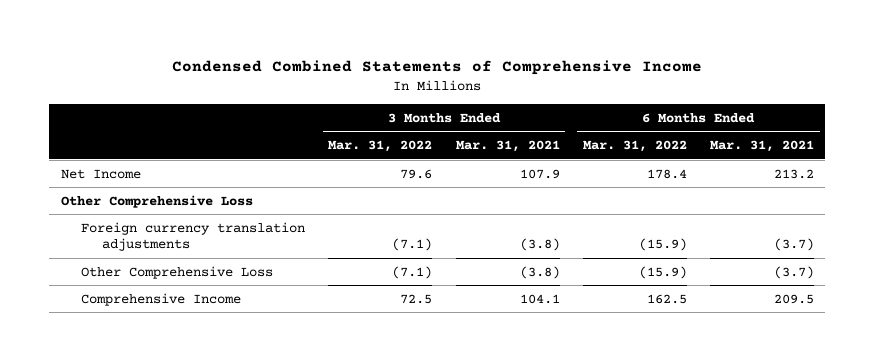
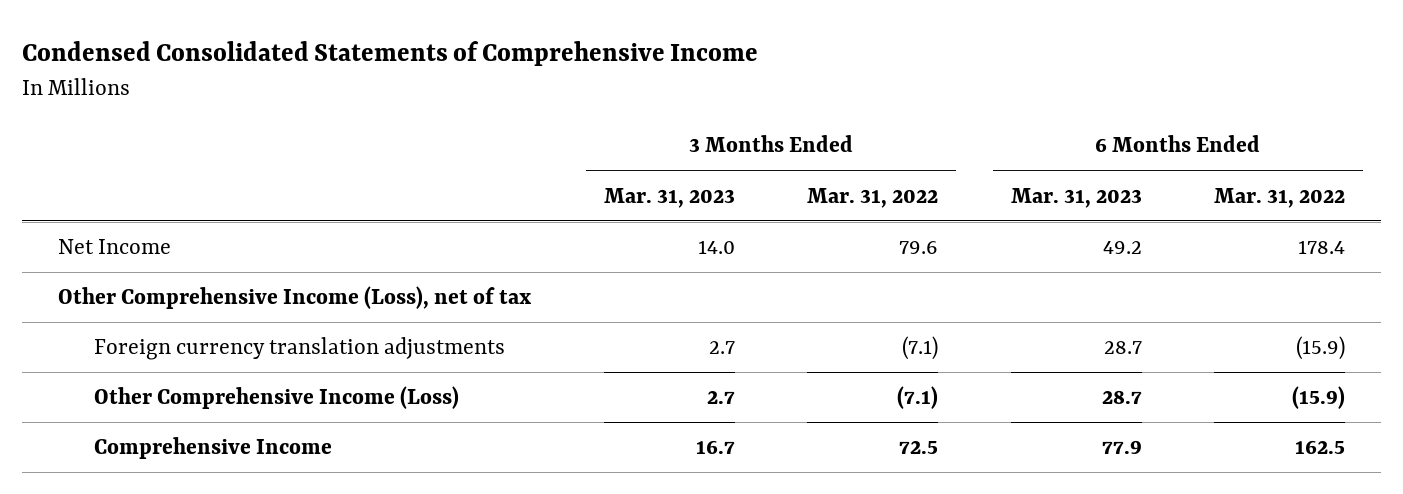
- Condensed Combined Statements of Comprehensive Income
+ Condensed Consolidated Statements of Comprehensive Income
- | 3 Months Ended Mar. 31, 2022 | 3 Months Ended Mar. 31, 2021 | 6 Months Ended Mar. 31, 2022 | 6 Months Ended Mar. 31, 2021
+ | 3 Months Ended Mar. 31, 2023 | 3 Months Ended Mar. 31, 2022 | 6 Months Ended Mar. 31, 2023 | 6 Months Ended Mar. 31, 2022
- Other Comprehensive Loss
+ Other Comprehensive Income (Loss), net of tax
- Other Comprehensive Loss | (7.1) | (3.8) | (15.9) | (3.7)
+ Other Comprehensive Income (Loss) | 2.7 | (7.1) | 28.7 | (15.9)

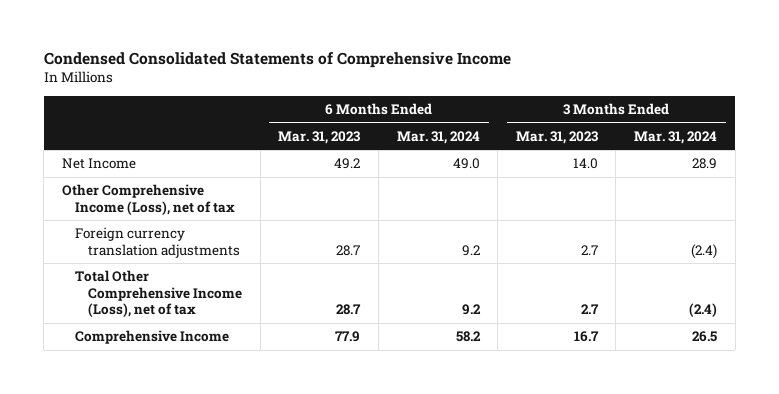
- | 3 Months Ended Mar. 31, 2023 | 3 Months Ended Mar. 31, 2022 | 6 Months Ended Mar. 31, 2023 | 6 Months Ended Mar. 31, 2022
+ | 6 Months Ended Mar. 31, 2023 | 6 Months Ended Mar. 31, 2024 | 3 Months Ended Mar. 31, 2023 | 3 Months Ended Mar. 31, 2024
- Other Comprehensive Income (Loss) | 2.7 | (7.1) | 28.7 | (15.9)
+ Total Other Comprehensive Income (Loss), net of tax | 28.7 | 9.2 | 2.7 | (2.4)

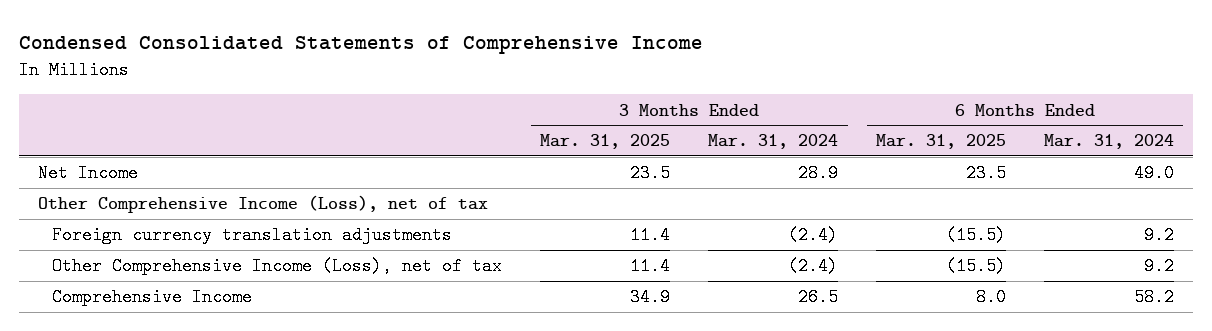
- | 6 Months Ended Mar. 31, 2023 | 6 Months Ended Mar. 31, 2024 | 3 Months Ended Mar. 31, 2023 | 3 Months Ended Mar. 31, 2024
+ | 3 Months Ended Mar. 31, 2025 | 3 Months Ended Mar. 31, 2024 | 6 Months Ended Mar. 31, 2025 | 6 Months Ended Mar. 31, 2024
- Total Other Comprehensive Income (Loss), net of tax | 28.7 | 9.2 | 2.7 | (2.4)
+ Other Comprehensive Income (Loss), net of tax | 11.4 | (2.4) | (15.5) | 9.2

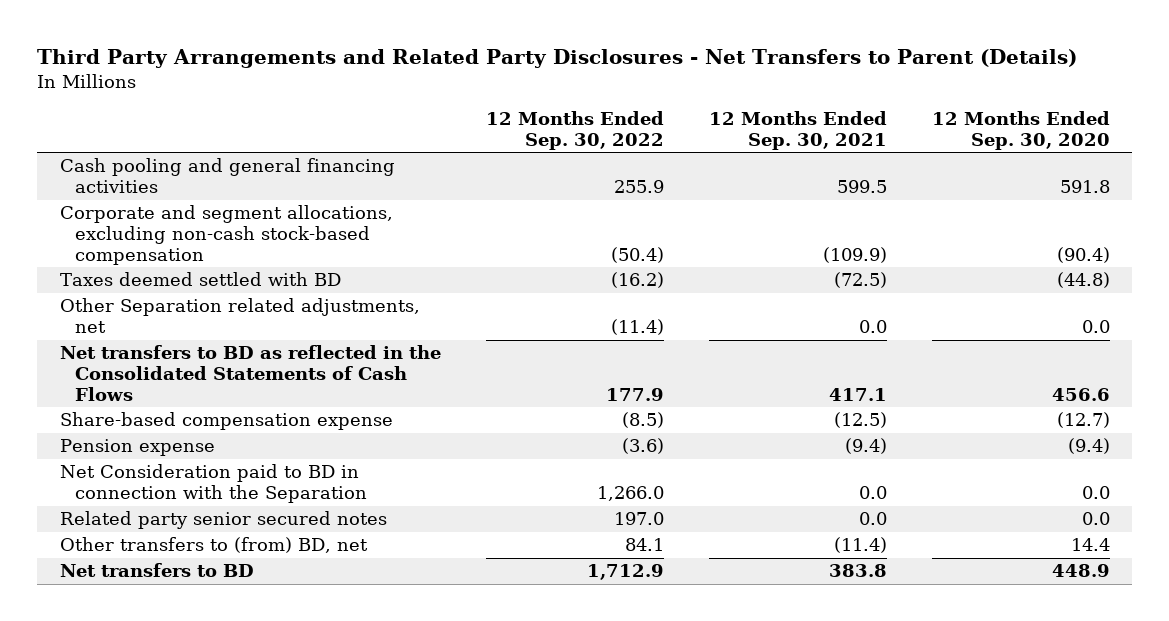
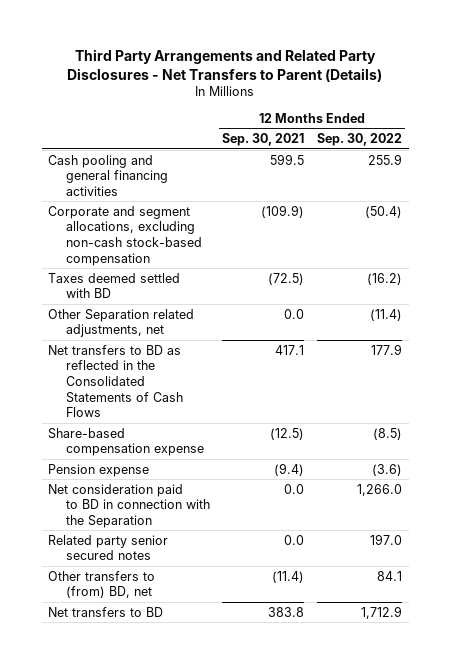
- | 12 Months Ended Sep. 30, 2022 | 12 Months Ended Sep. 30, 2021 | 12 Months Ended Sep. 30, 2020
+ | 12 Months Ended Sep. 30, 2021 | 12 Months Ended Sep. 30, 2022
- Net Consideration paid to BD in connection with the Separation | 1,266.0 | 0.0 | 0.0
+ Net consideration paid to BD in connection with the Separation | 0.0 | 1,266.0

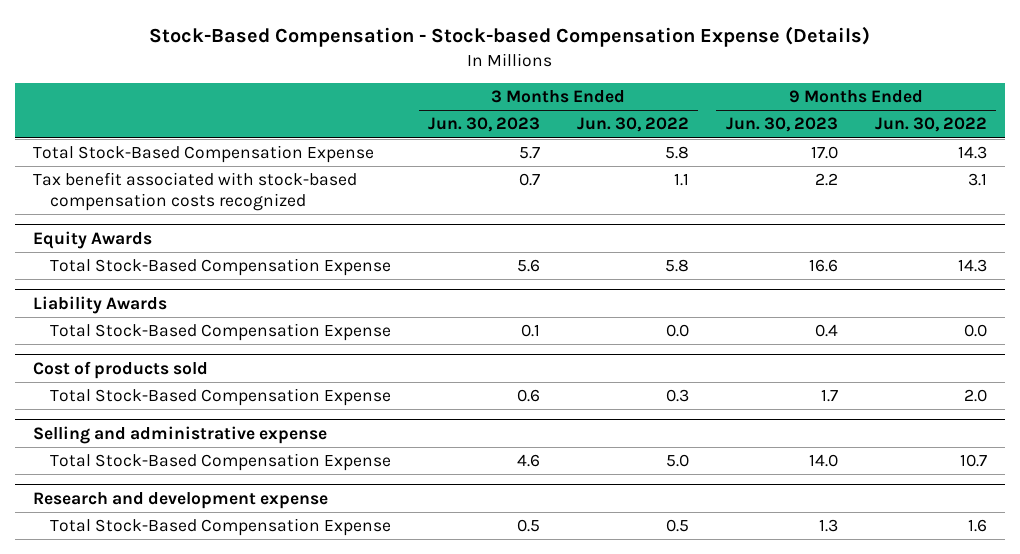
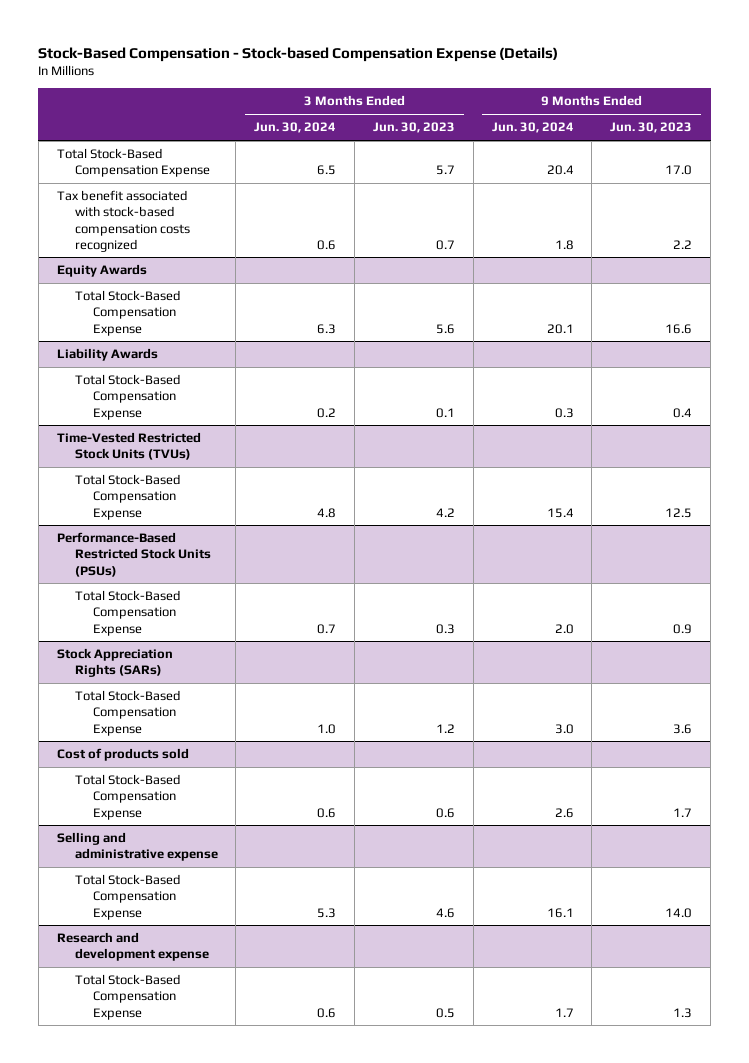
- | 3 Months Ended Jun. 30, 2023 | 3 Months Ended Jun. 30, 2022 | 9 Months Ended Jun. 30, 2023 | 9 Months Ended Jun. 30, 2022
+ | 3 Months Ended Jun. 30, 2024 | 3 Months Ended Jun. 30, 2023 | 9 Months Ended Jun. 30, 2024 | 9 Months Ended Jun. 30, 2023
+ Time-Vested Restricted Stock Units (TVUs)
+ Total Stock-Based Compensation Expense | 4.8 | 4.2 | 15.4 | 12.5
+ Performance-Based Restricted Stock Units (PSUs)
+ Total Stock-Based Compensation Expense | 0.7 | 0.3 | 2.0 | 0.9
+ Stock Appreciation Rights (SARs)
+ Total Stock-Based Compensation Expense | 1.0 | 1.2 | 3.0 | 3.6

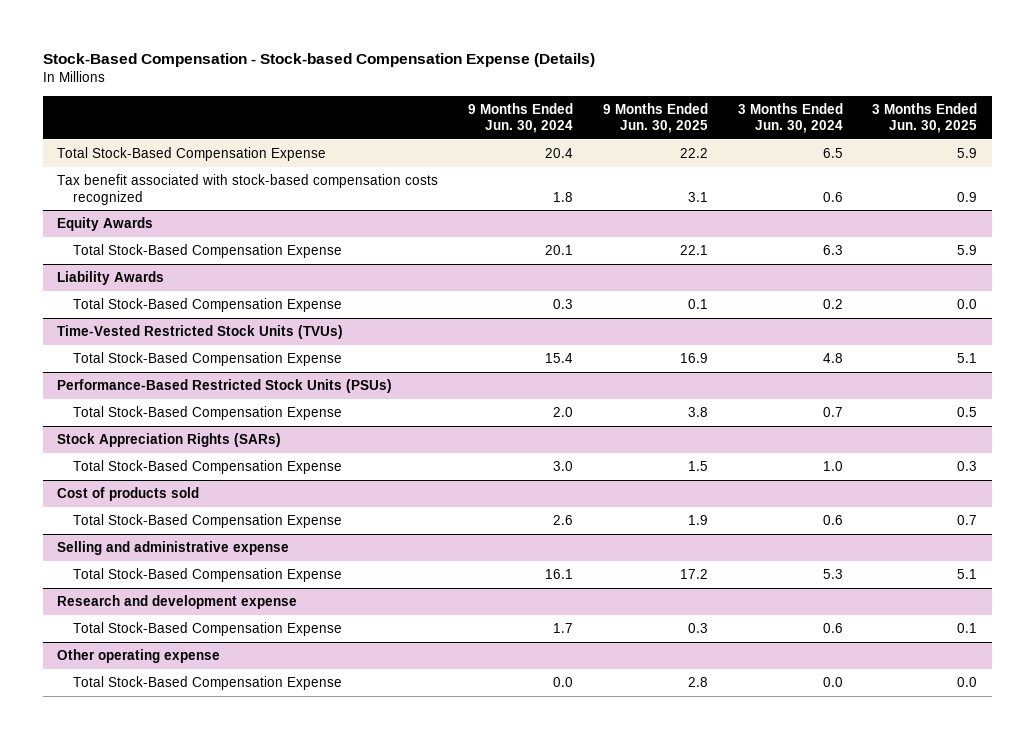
- | 3 Months Ended Jun. 30, 2024 | 3 Months Ended Jun. 30, 2023 | 9 Months Ended Jun. 30, 2024 | 9 Months Ended Jun. 30, 2023
+ | 9 Months Ended Jun. 30, 2024 | 9 Months Ended Jun. 30, 2025 | 3 Months Ended Jun. 30, 2024 | 3 Months Ended Jun. 30, 2025
+ Other operating expense
+ Total Stock-Based Compensation Expense | 0.0 | 2.8 | 0.0 | 0.0

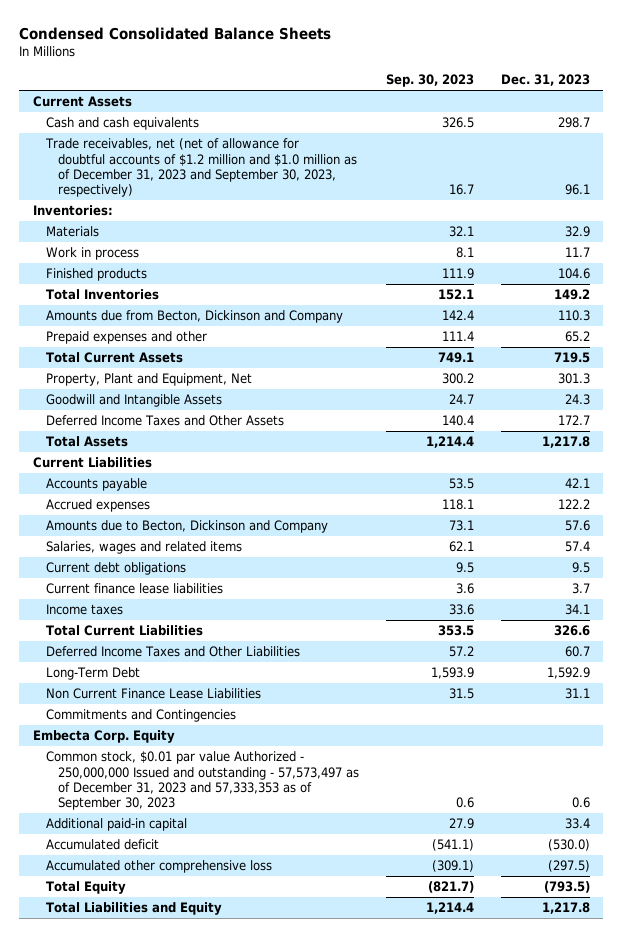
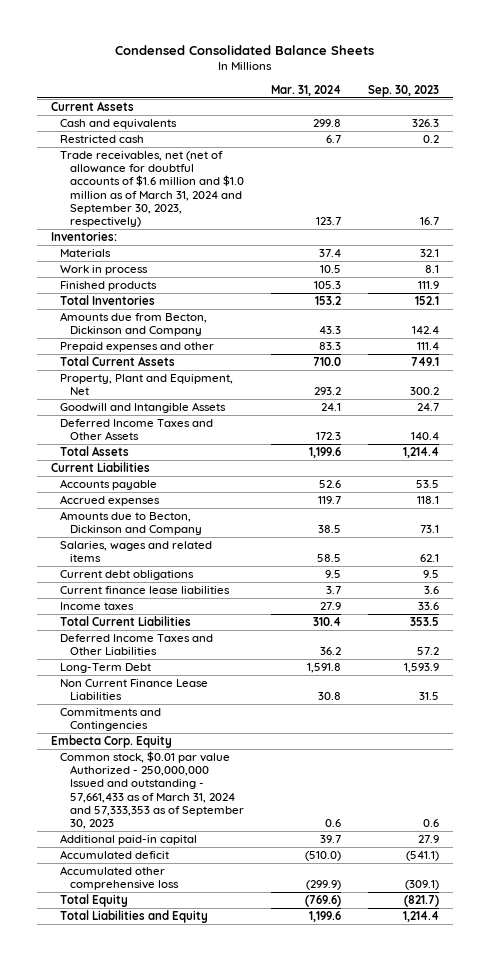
- | Sep. 30, 2023 | Dec. 31, 2023
+ | Mar. 31, 2024 | Sep. 30, 2023
- Cash and cash equivalents | 326.5 | 298.7
- Trade receivables, net (net of allowance for doubtful accounts of $1.2 million and $1.0 million as of December 31, 2023 and September 30, 2023, respectively) | 16.7 | 96.1
+ Cash and equivalents | 299.8 | 326.3
+ Restricted cash | 6.7 | 0.2
+ Trade receivables, net (net of allowance for doubtful accounts of $1.6 million and $1.0 million as of March 31, 2024 and September 30, 2023, respectively) | 123.7 | 16.7
- Common stock, $0.01 par value Authorized - 250,000,000 Issued and outstanding - 57,573,497 as of December 31, 2023 and 57,333,353 as of September 30, 2023 | 0.6 | 0.6
+ Common stock, $0.01 par value Authorized - 250,000,000 Issued and outstanding - 57,661,433 as of March 31, 2024 and 57,333,353 as of September 30, 2023 | 0.6 | 0.6

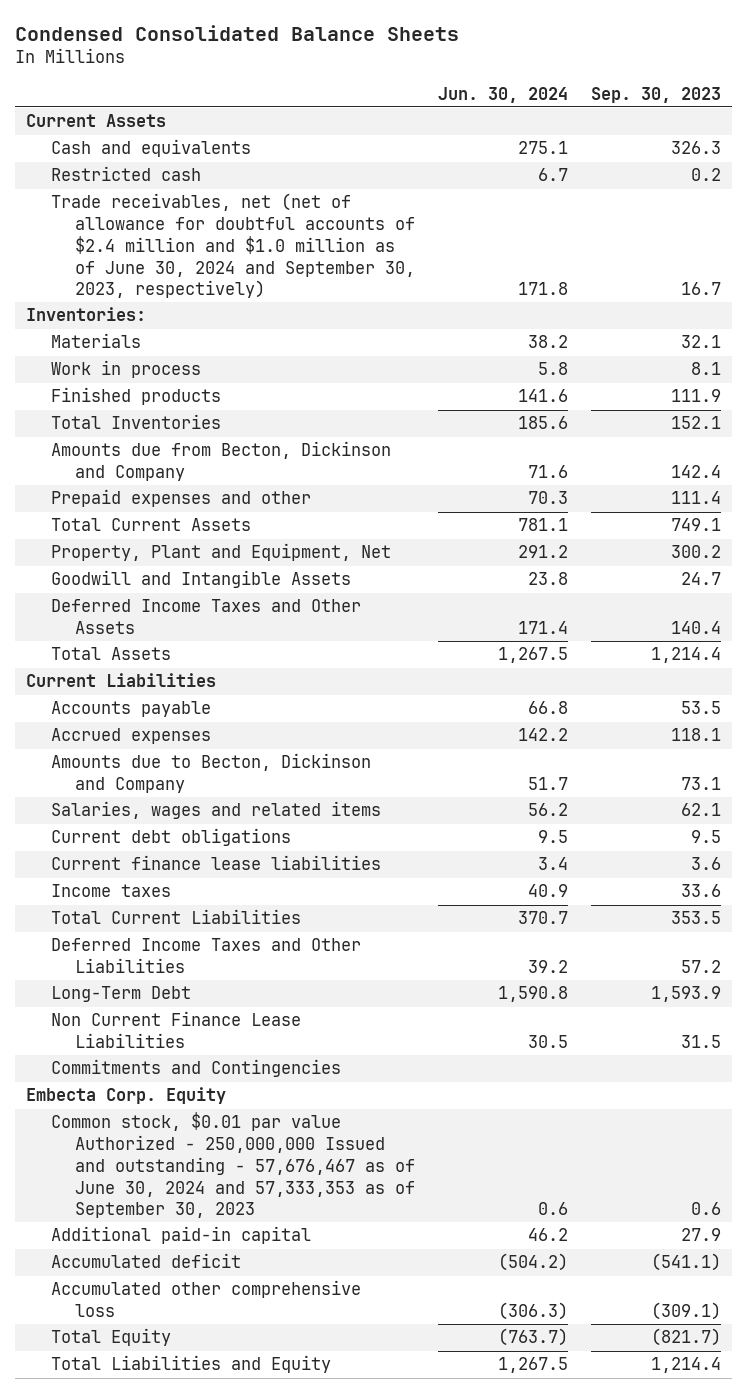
- | Mar. 31, 2024 | Sep. 30, 2023
+ | Jun. 30, 2024 | Sep. 30, 2023
- Trade receivables, net (net of allowance for doubtful accounts of $1.6 million and $1.0 million as of March 31, 2024 and September 30, 2023, respectively) | 123.7 | 16.7
+ Trade receivables, net (net of allowance for doubtful accounts of $2.4 million and $1.0 million as of June 30, 2024 and September 30, 2023, respectively) | 171.8 | 16.7
- Common stock, $0.01 par value Authorized - 250,000,000 Issued and outstanding - 57,661,433 as of March 31, 2024 and 57,333,353 as of September 30, 2023 | 0.6 | 0.6
+ Common stock, $0.01 par value Authorized - 250,000,000 Issued and outstanding - 57,676,467 as of June 30, 2024 and 57,333,353 as of September 30, 2023 | 0.6 | 0.6

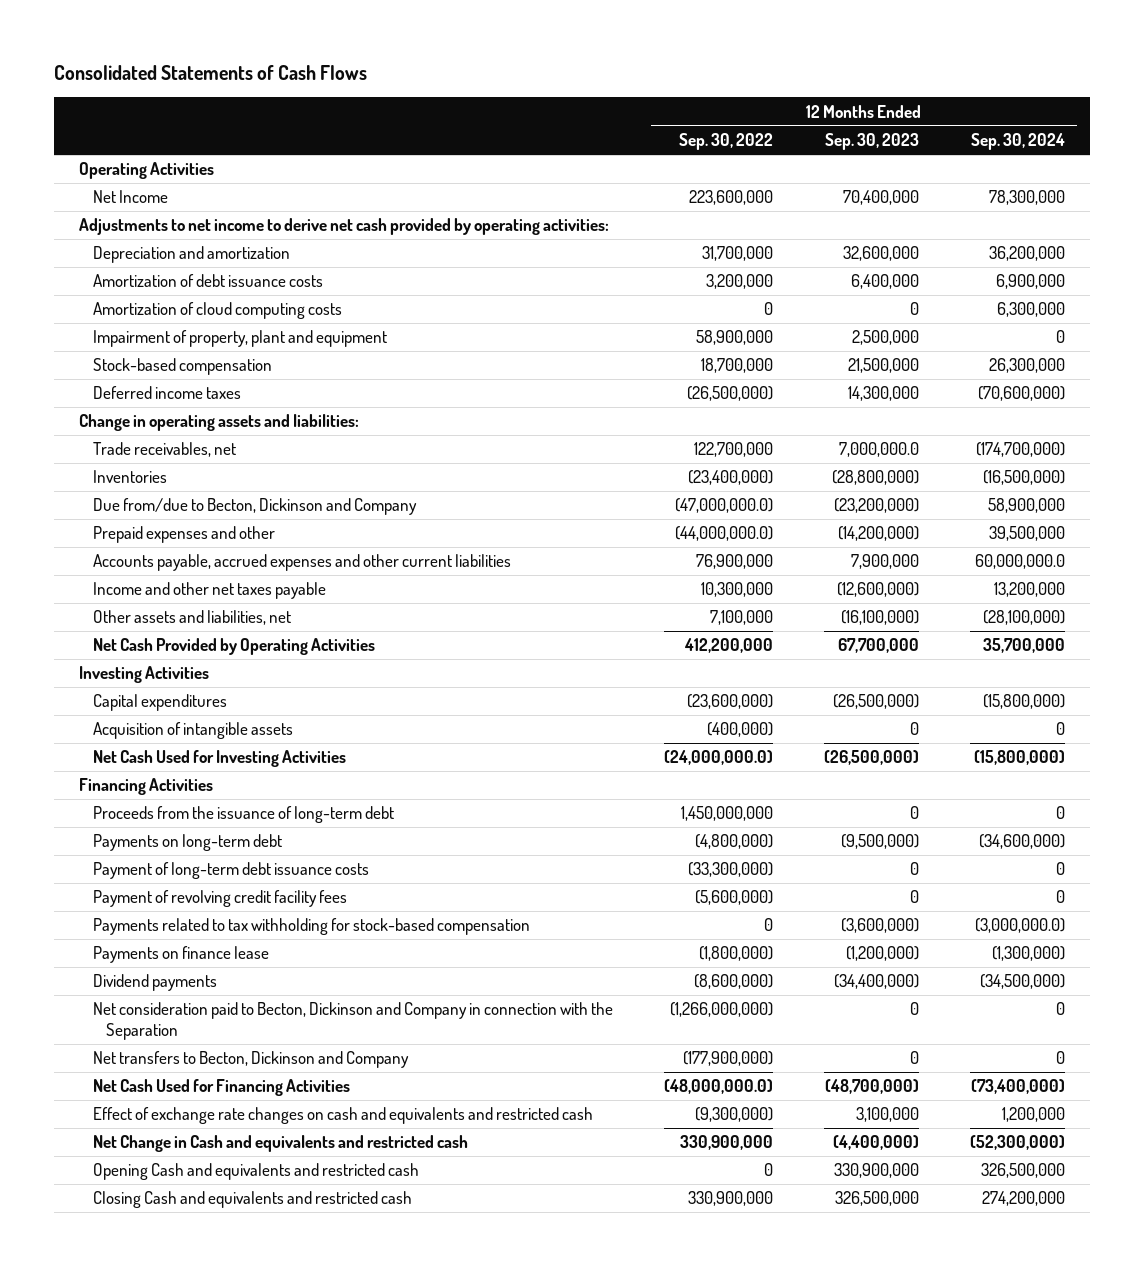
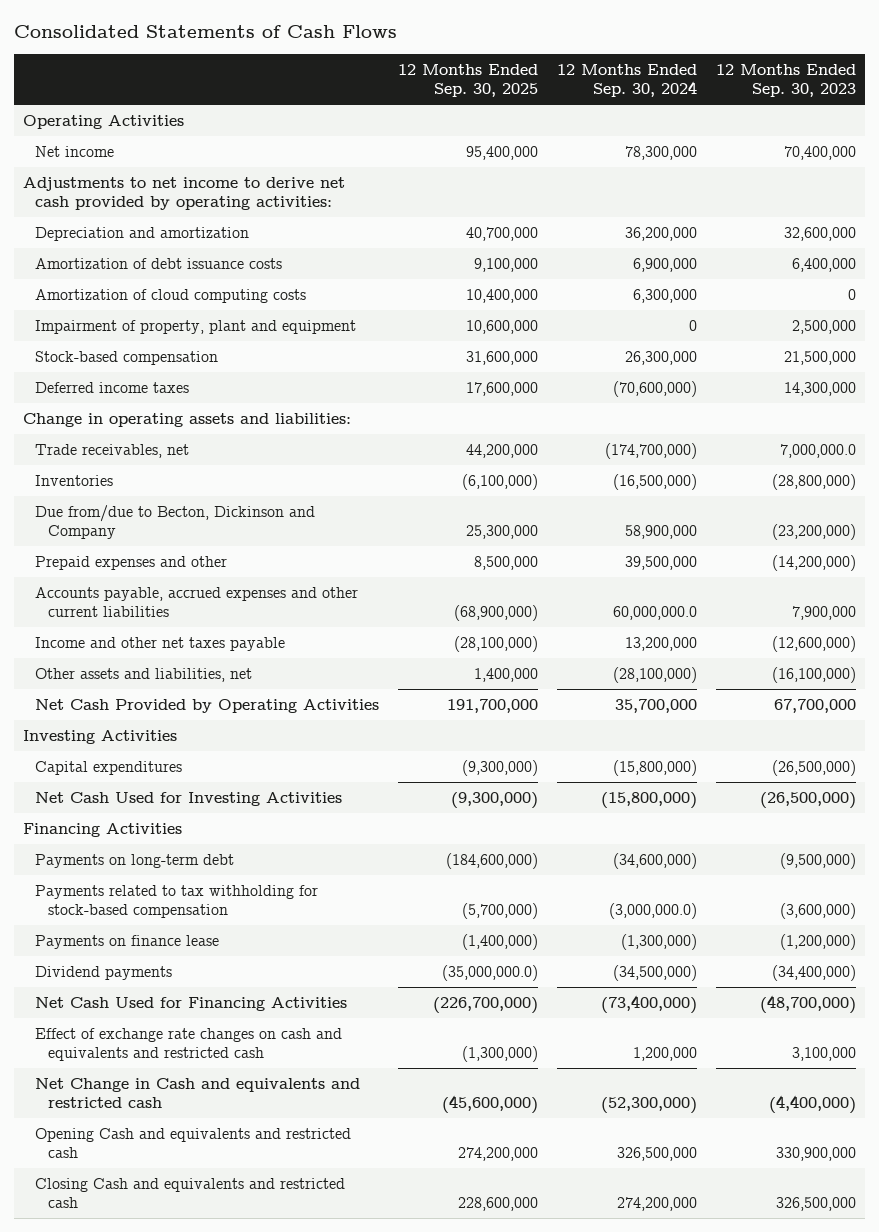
- | 12 Months Ended Sep. 30, 2022 | 12 Months Ended Sep. 30, 2023 | 12 Months Ended Sep. 30, 2024
+ | 12 Months Ended Sep. 30, 2025 | 12 Months Ended Sep. 30, 2024 | 12 Months Ended Sep. 30, 2023
- Net Income | 223,600,000 | 70,400,000 | 78,300,000
+ Net income | 95,400,000 | 78,300,000 | 70,400,000
- Acquisition of intangible assets | (400,000) | 0 | 0
- Proceeds from the issuance of long-term debt | 1,450,000,000 | 0 | 0
- Payment of long-term debt issuance costs | (33,300,000) | 0 | 0
- Payment of revolving credit facility fees | (5,600,000) | 0 | 0
- Net consideration paid to Becton, Dickinson and Company in connection with the Separation | (1,266,000,000) | 0 | 0
- Net transfers to Becton, Dickinson and Company | (177,900,000) | 0 | 0

